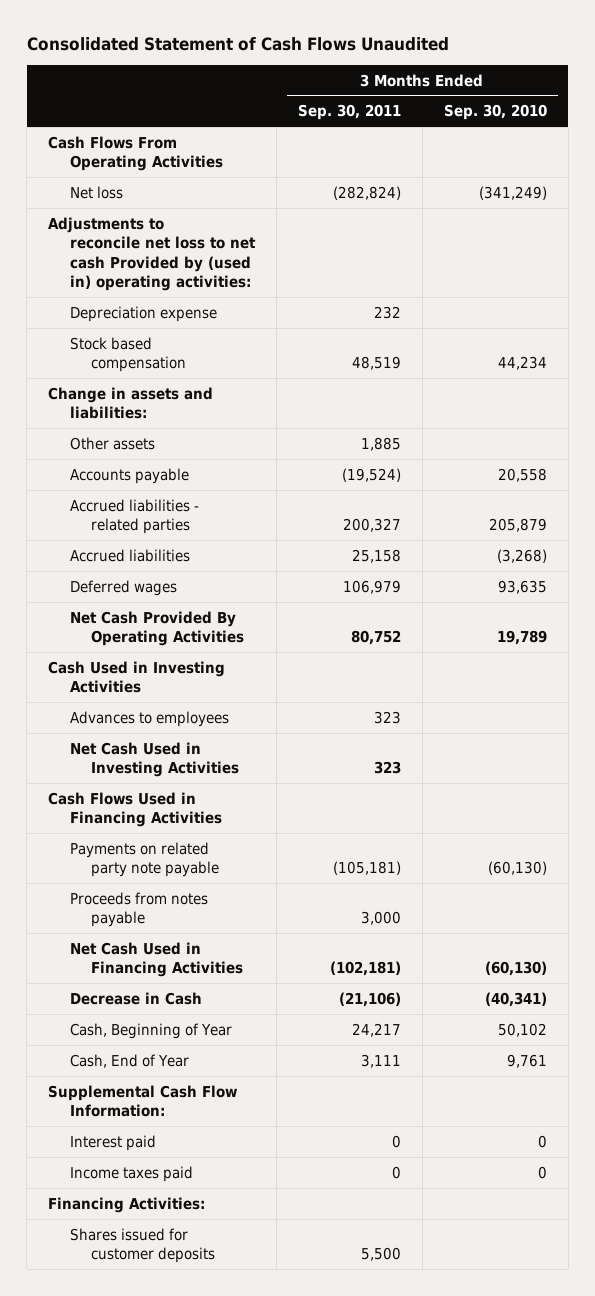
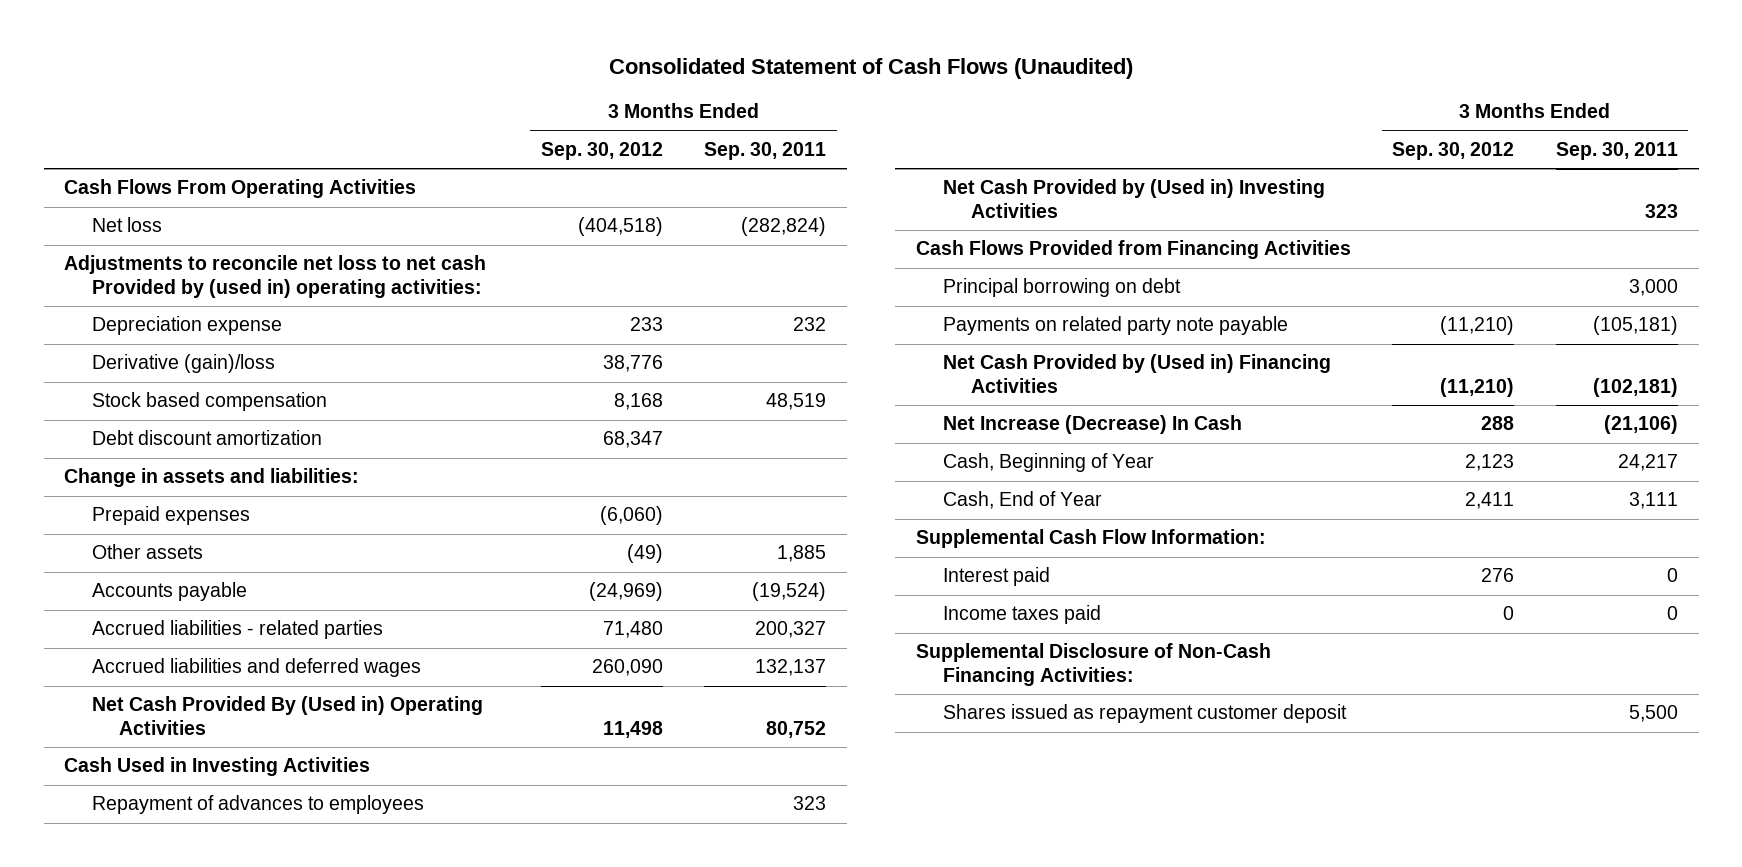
- Consolidated Statement of Cash Flows Unaudited
+ Consolidated Statement of Cash Flows (Unaudited)
- | 3 Months Ended Sep. 30, 2011 | 3 Months Ended Sep. 30, 2010
+ | 3 Months Ended Sep. 30, 2012 | 3 Months Ended Sep. 30, 2011
+ Derivative (gain)/loss | 38,776 |
+ Debt discount amortization | 68,347 |
+ Prepaid expenses | (6,060) |
- Accrued liabilities | 25,158 | (3,268)
- Deferred wages | 106,979 | 93,635
- Net Cash Provided By Operating Activities | 80,752 | 19,789
+ Accrued liabilities and deferred wages | 260,090 | 132,137
+ Net Cash Provided By (Used in) Operating Activities | 11,498 | 80,752
- Advances to employees | 323 |
- Net Cash Used in Investing Activities | 323 |
- Cash Flows Used in Financing Activities
+ Repayment of advances to employees | | 323
+ Net Cash Provided by (Used in) Investing Activities | | 323
+ Cash Flows Provided from Financing Activities
+ Principal borrowing on debt | | 3,000
- Proceeds from notes payable | 3,000 |
- Net Cash Used in Financing Activities | (102,181) | (60,130)
- Decrease in Cash | (21,106) | (40,341)
+ Net Cash Provided by (Used in) Financing Activities | (11,210) | (102,181)
+ Net Increase (Decrease) In Cash | 288 | (21,106)
- Financing Activities:
- Shares issued for customer deposits | 5,500 |
+ Supplemental Disclosure of Non-Cash Financing Activities:
+ Shares issued as repayment customer deposit | | 5,500

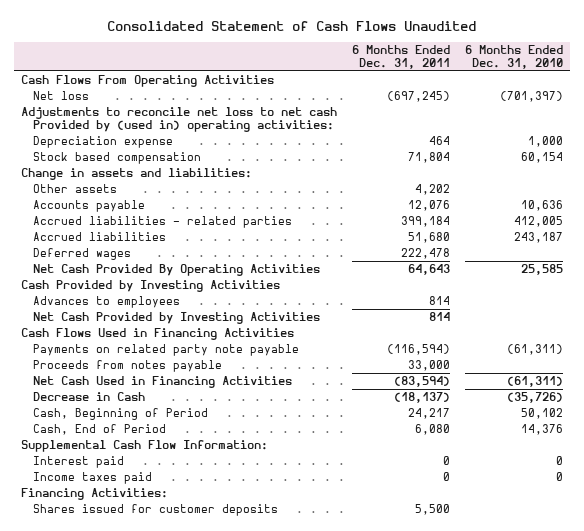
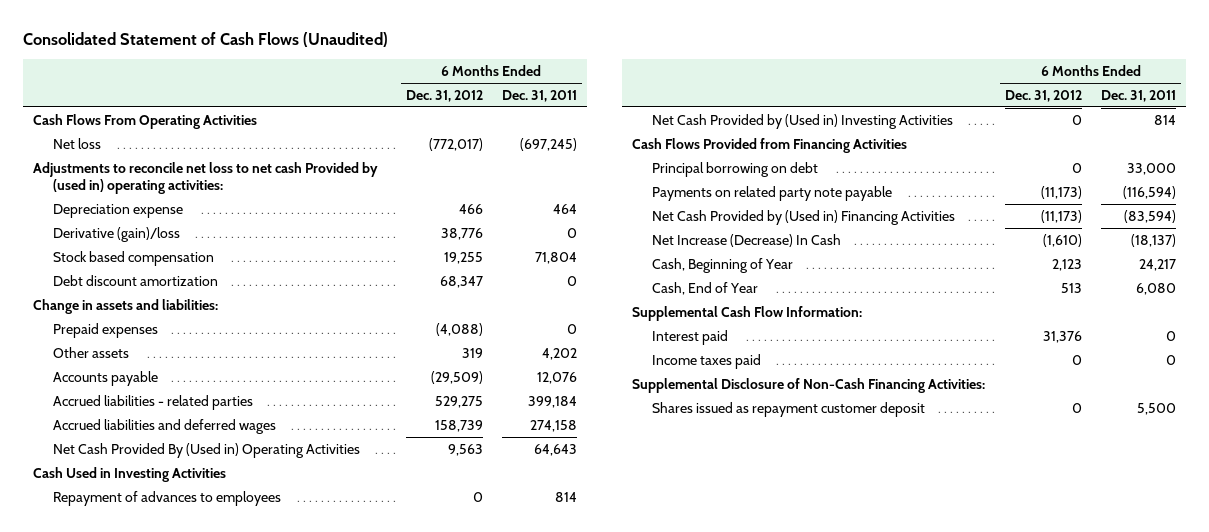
- Consolidated Statement of Cash Flows Unaudited
+ Consolidated Statement of Cash Flows (Unaudited)
- | 6 Months Ended Dec. 31, 2011 | 6 Months Ended Dec. 31, 2010
+ | 6 Months Ended Dec. 31, 2012 | 6 Months Ended Dec. 31, 2011
+ Derivative (gain)/loss | 38,776 | 0
+ Debt discount amortization | 68,347 | 0
+ Prepaid expenses | (4,088) | 0
- Accrued liabilities | 51,680 | 243,187
- Deferred wages | 222,478 |
- Net Cash Provided By Operating Activities | 64,643 | 25,585
- Cash Provided by Investing Activities
- Advances to employees | 814 |
- Net Cash Provided by Investing Activities | 814 |
- Cash Flows Used in Financing Activities
+ Accrued liabilities and deferred wages | 158,739 | 274,158
+ Net Cash Provided By (Used in) Operating Activities | 9,563 | 64,643
+ Cash Used in Investing Activities
+ Repayment of advances to employees | 0 | 814
+ Net Cash Provided by (Used in) Investing Activities | 0 | 814
+ Cash Flows Provided from Financing Activities
+ Principal borrowing on debt | 0 | 33,000
- Proceeds from notes payable | 33,000 |
- Net Cash Used in Financing Activities | (83,594) | (61,311)
- Decrease in Cash | (18,137) | (35,726)
- Cash, Beginning of Period | 24,217 | 50,102
- Cash, End of Period | 6,080 | 14,376
+ Net Cash Provided by (Used in) Financing Activities | (11,173) | (83,594)
+ Net Increase (Decrease) In Cash | (1,610) | (18,137)
+ Cash, Beginning of Year | 2,123 | 24,217
+ Cash, End of Year | 513 | 6,080
- Financing Activities:
- Shares issued for customer deposits | 5,500 |
+ Supplemental Disclosure of Non-Cash Financing Activities:
+ Shares issued as repayment customer deposit | 0 | 5,500

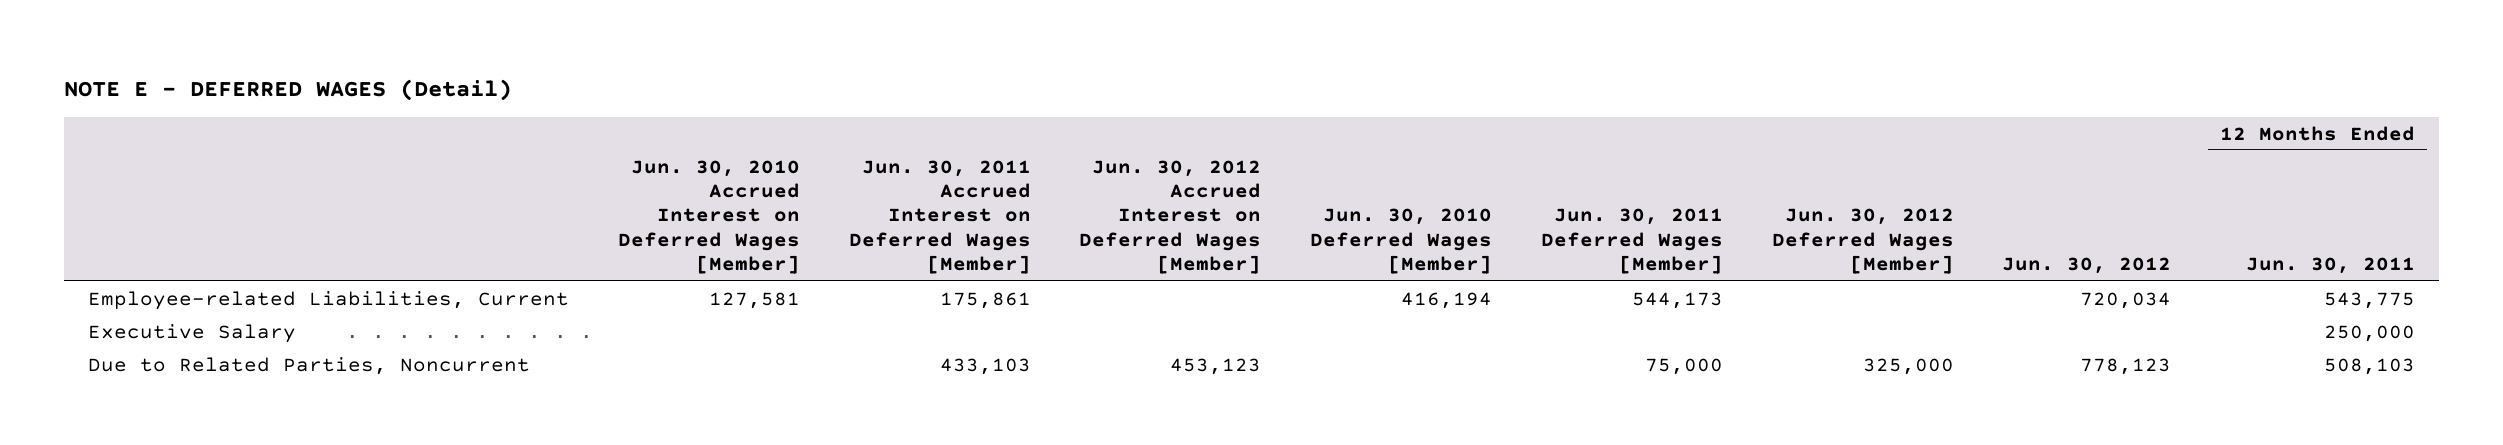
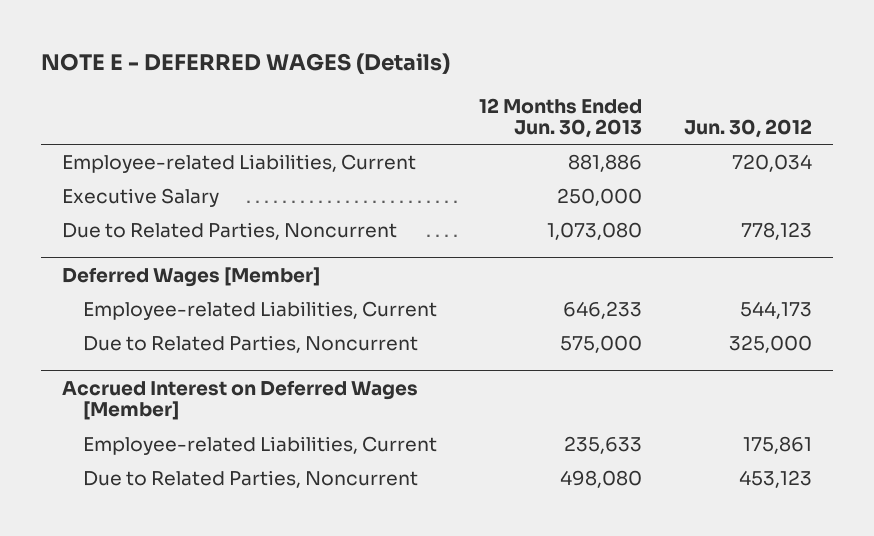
- NOTE E - DEFERRED WAGES (Detail)
+ NOTE E - DEFERRED WAGES (Details)
- | Jun. 30, 2010 Accrued Interest on Deferred Wages [Member] | Jun. 30, 2011 Accrued Interest on Deferred Wages [Member] | Jun. 30, 2012 Accrued Interest on Deferred Wages [Member] | Jun. 30, 2010 Deferred Wages [Member] | Jun. 30, 2011 Deferred Wages [Member] | Jun. 30, 2012 Deferred Wages [Member] | Jun. 30, 2012 | 12 Months Ended Jun. 30, 2011
+ | 12 Months Ended Jun. 30, 2013 | Jun. 30, 2012
+ Deferred Wages [Member]
+ Employee-related Liabilities, Current | 646,233 | 544,173
+ Due to Related Parties, Noncurrent | 575,000 | 325,000
+ Accrued Interest on Deferred Wages [Member]
+ Employee-related Liabilities, Current | 235,633 | 175,861
+ Due to Related Parties, Noncurrent | 498,080 | 453,123

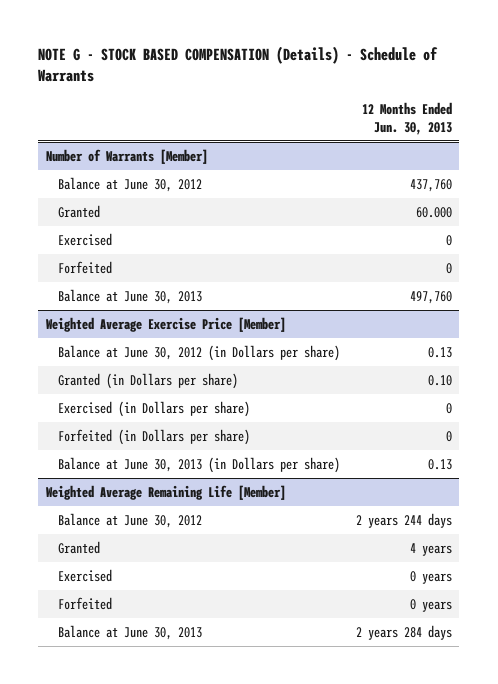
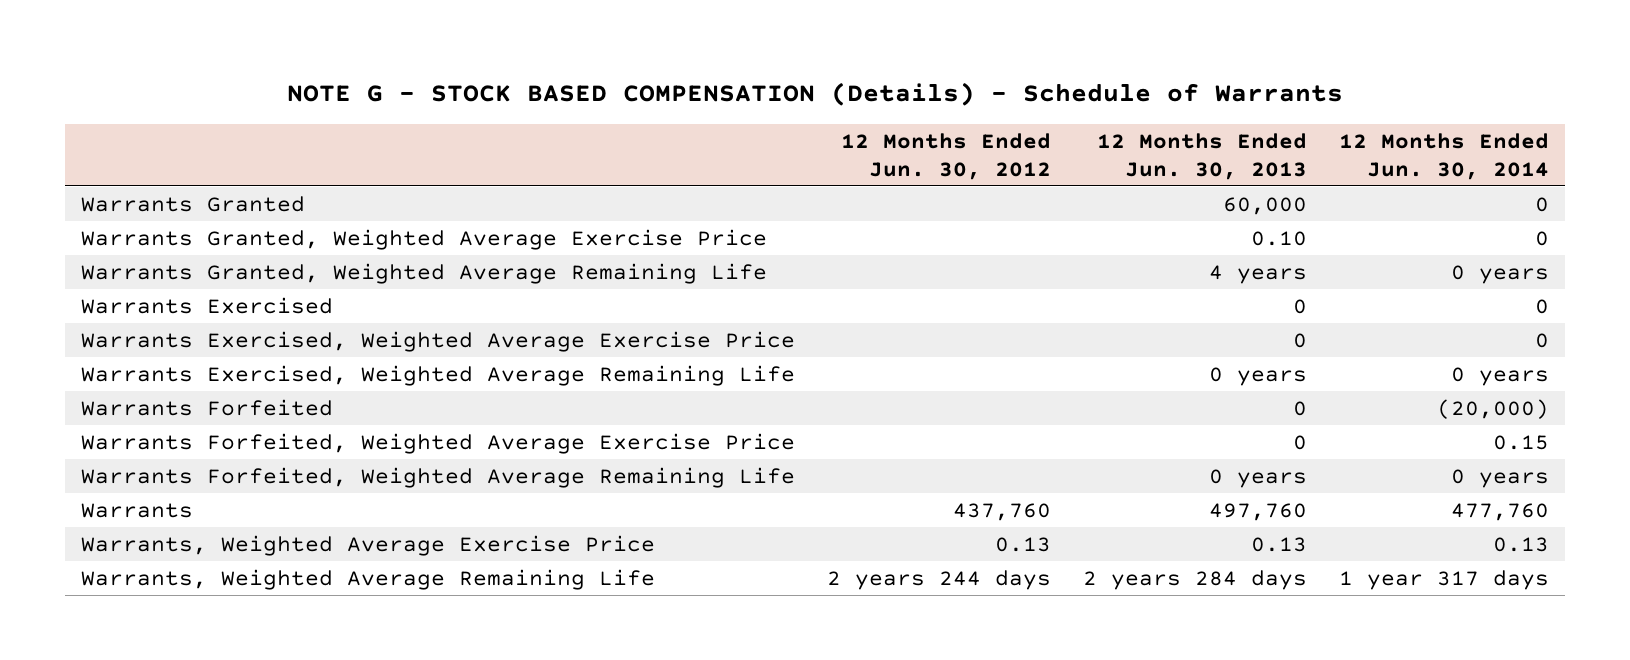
- | 12 Months Ended Jun. 30, 2013
+ | 12 Months Ended Jun. 30, 2012 | 12 Months Ended Jun. 30, 2013 | 12 Months Ended Jun. 30, 2014
- Number of Warrants [Member]
- Balance at June 30, 2012 | 437,760
- Granted | 60.000
- Exercised | 0
- Forfeited | 0
- Balance at June 30, 2013 | 497,760
- Weighted Average Exercise Price [Member]
- Balance at June 30, 2012 (in Dollars per share) | 0.13
- Granted (in Dollars per share) | 0.10
- Exercised (in Dollars per share) | 0
- Forfeited (in Dollars per share) | 0
- Balance at June 30, 2013 (in Dollars per share) | 0.13
- Weighted Average Remaining Life [Member]
- Balance at June 30, 2012 | 2 years 244 days
- Granted | 4 years
- Exercised | 0 years
- Forfeited | 0 years
- Balance at June 30, 2013 | 2 years 284 days
+ Warrants Granted | | 60,000 | 0
+ Warrants Granted, Weighted Average Exercise Price | | 0.10 | 0
+ Warrants Granted, Weighted Average Remaining Life | | 4 years | 0 years
+ Warrants Exercised | | 0 | 0
+ Warrants Exercised, Weighted Average Exercise Price | | 0 | 0
+ Warrants Exercised, Weighted Average Remaining Life | | 0 years | 0 years
+ Warrants Forfeited | | 0 | (20,000)
+ Warrants Forfeited, Weighted Average Exercise Price | | 0 | 0.15
+ Warrants Forfeited, Weighted Average Remaining Life | | 0 years | 0 years
+ Warrants | 437,760 | 497,760 | 477,760
+ Warrants, Weighted Average Exercise Price | 0.13 | 0.13 | 0.13
+ Warrants, Weighted Average Remaining Life | 2 years 244 days | 2 years 284 days | 1 year 317 days

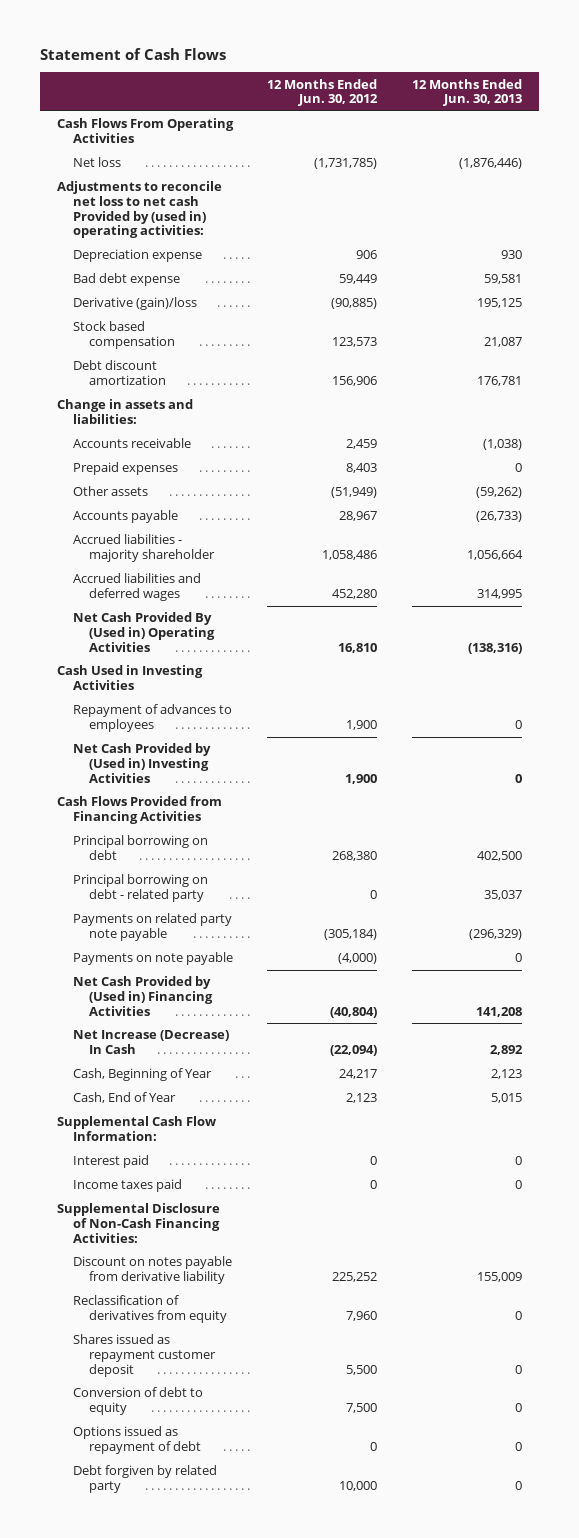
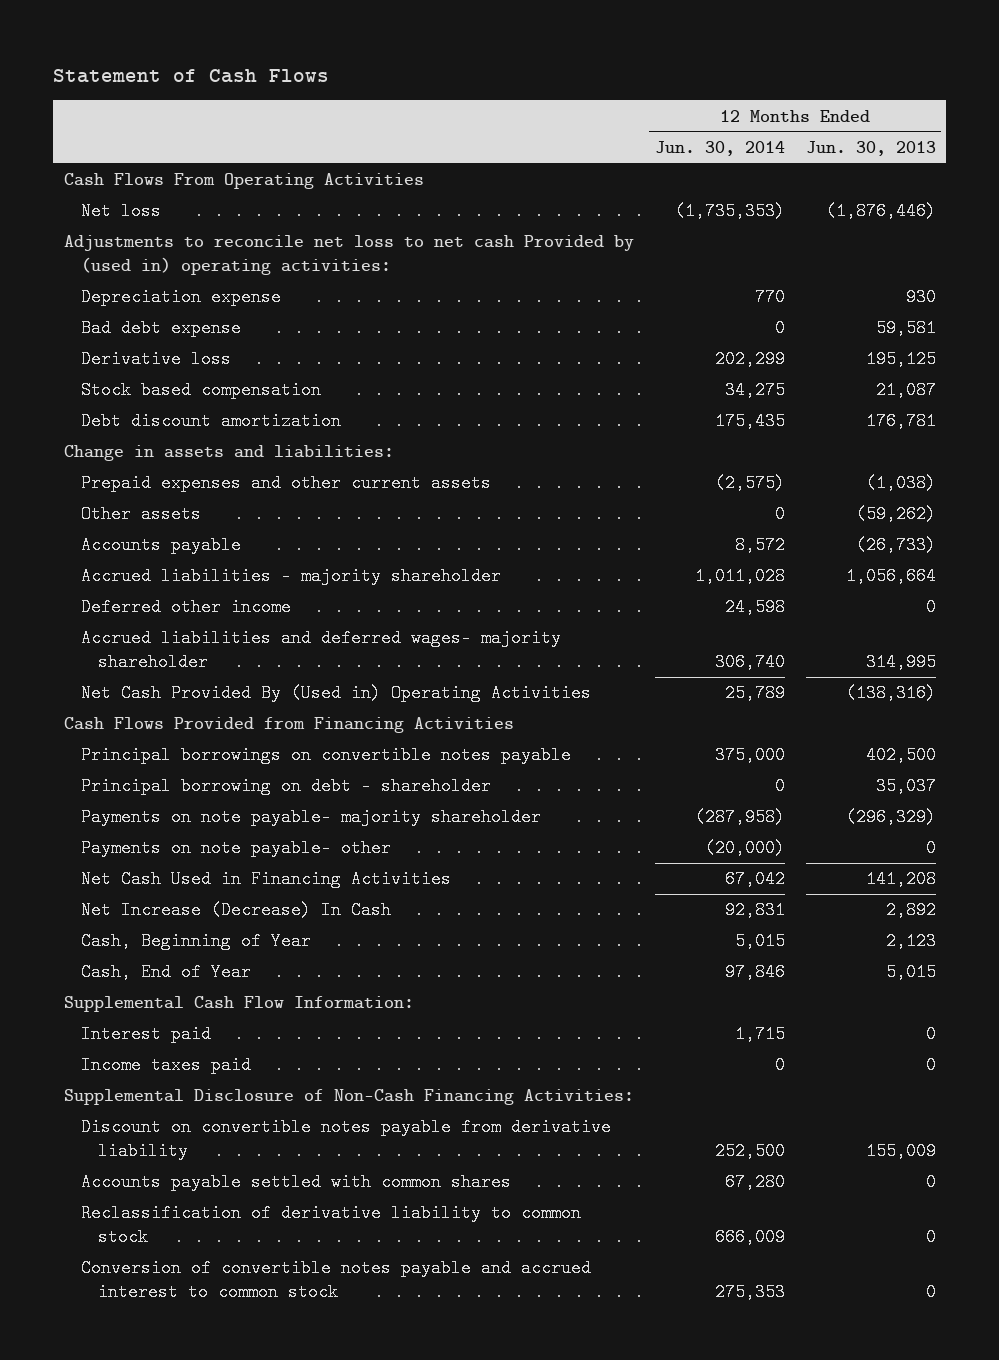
- | 12 Months Ended Jun. 30, 2012 | 12 Months Ended Jun. 30, 2013
+ | 12 Months Ended Jun. 30, 2014 | 12 Months Ended Jun. 30, 2013
- Derivative (gain)/loss | (90,885) | 195,125
+ Derivative loss | 202,299 | 195,125
- Accounts receivable | 2,459 | (1,038)
- Prepaid expenses | 8,403 | 0
+ Prepaid expenses and other current assets | (2,575) | (1,038)
- Accrued liabilities and deferred wages | 452,280 | 314,995
+ Deferred other income | 24,598 | 0
+ Accrued liabilities and deferred wages- majority shareholder | 306,740 | 314,995
- Cash Used in Investing Activities
- Repayment of advances to employees | 1,900 | 0
- Net Cash Provided by (Used in) Investing Activities | 1,900 | 0
- Principal borrowing on debt | 268,380 | 402,500
- Principal borrowing on debt - related party | 0 | 35,037
- Payments on related party note payable | (305,184) | (296,329)
- Payments on note payable | (4,000) | 0
- Net Cash Provided by (Used in) Financing Activities | (40,804) | 141,208
+ Principal borrowings on convertible notes payable | 375,000 | 402,500
+ Principal borrowing on debt - shareholder | 0 | 35,037
+ Payments on note payable- majority shareholder | (287,958) | (296,329)
+ Payments on note payable- other | (20,000) | 0
+ Net Cash Used in Financing Activities | 67,042 | 141,208
- Discount on notes payable from derivative liability | 225,252 | 155,009
- Reclassification of derivatives from equity | 7,960 | 0
- Shares issued as repayment customer deposit | 5,500 | 0
- Conversion of debt to equity | 7,500 | 0
- Options issued as repayment of debt | 0 | 0
- Debt forgiven by related party | 10,000 | 0
+ Discount on convertible notes payable from derivative liability | 252,500 | 155,009
+ Accounts payable settled with common shares | 67,280 | 0
+ Reclassification of derivative liability to common stock | 666,009 | 0
+ Conversion of convertible notes payable and accrued interest to common stock | 275,353 | 0

